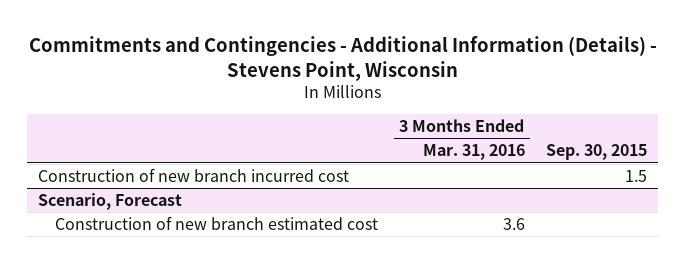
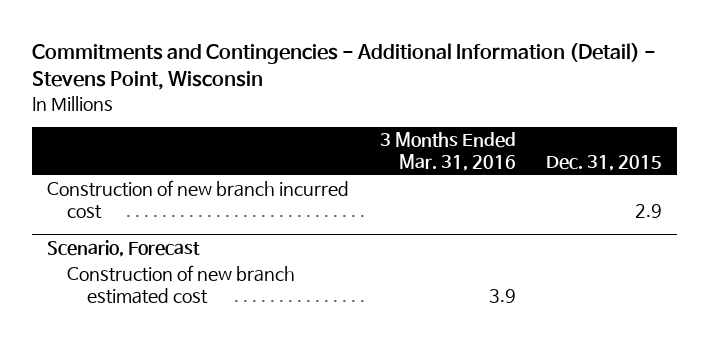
- Commitments and Contingencies - Additional Information (Details) - Stevens Point, Wisconsin
+ Commitments and Contingencies - Additional Information (Detail) - Stevens Point, Wisconsin
- | 3 Months Ended Mar. 31, 2016 | Sep. 30, 2015
+ | 3 Months Ended Mar. 31, 2016 | Dec. 31, 2015
@ Scenario, Forecast
- Construction of new branch estimated cost | 3.6 |
+ Construction of new branch estimated cost | 3.9 |

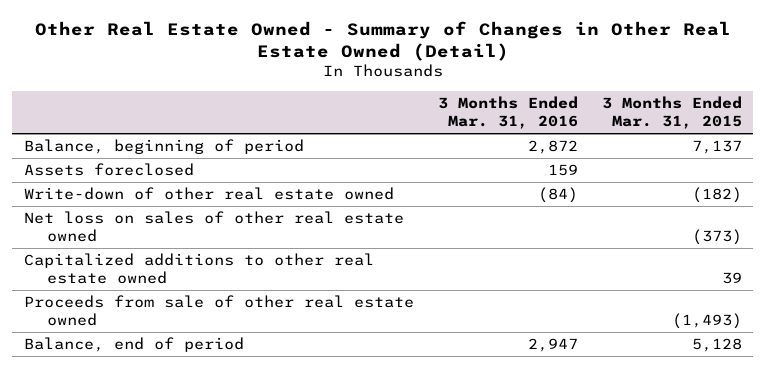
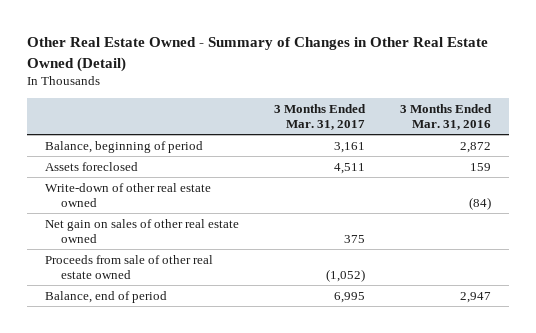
- | 3 Months Ended Mar. 31, 2016 | 3 Months Ended Mar. 31, 2015
+ | 3 Months Ended Mar. 31, 2017 | 3 Months Ended Mar. 31, 2016
- Net loss on sales of other real estate owned | | (373)
- Capitalized additions to other real estate owned | | 39
+ Net gain on sales of other real estate owned | 375 |

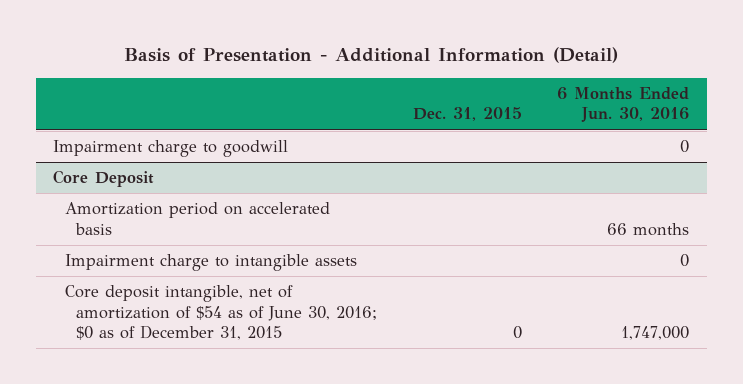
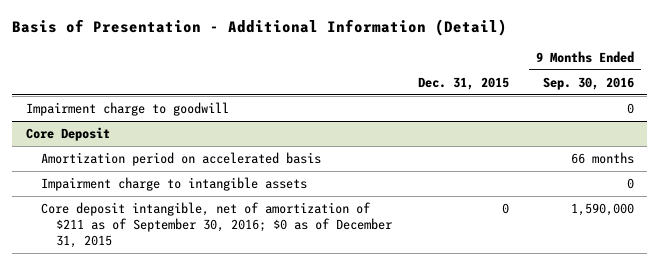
- | Dec. 31, 2015 | 6 Months Ended Jun. 30, 2016
+ | Dec. 31, 2015 | 9 Months Ended Sep. 30, 2016
@ Core Deposit
- Core deposit intangible, net of amortization of $54 as of June 30, 2016; $0 as of December 31, 2015 | 0 | 1,747,000
+ Core deposit intangible, net of amortization of $211 as of September 30, 2016; $0 as of December 31, 2015 | 0 | 1,590,000

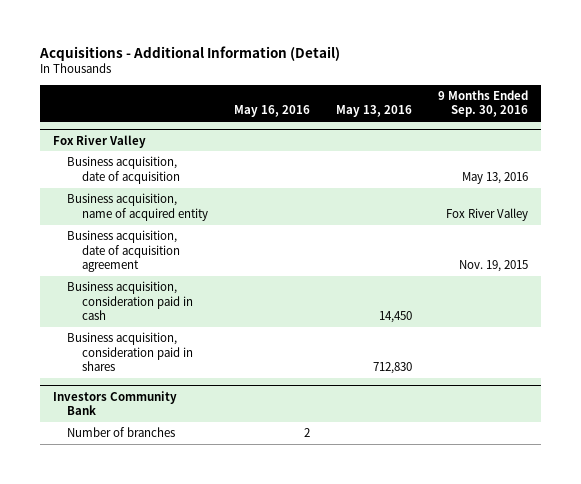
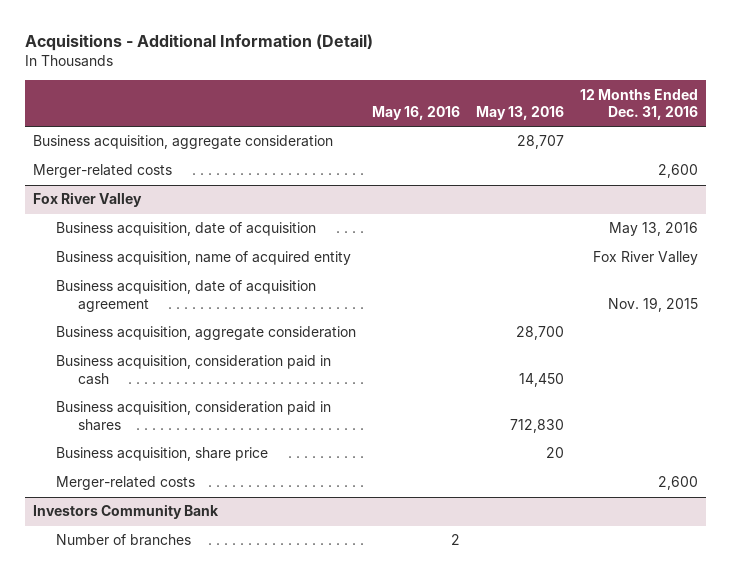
- | May 16, 2016 | May 13, 2016 | 9 Months Ended Sep. 30, 2016
+ | May 16, 2016 | May 13, 2016 | 12 Months Ended Dec. 31, 2016
+ Business acquisition, aggregate consideration | | 28,707 |
+ Merger-related costs | | | 2,600
@ Fox River Valley
+ Business acquisition, aggregate consideration | | 28,700 |
+ Business acquisition, share price | | 20 |
+ Merger-related costs | | | 2,600

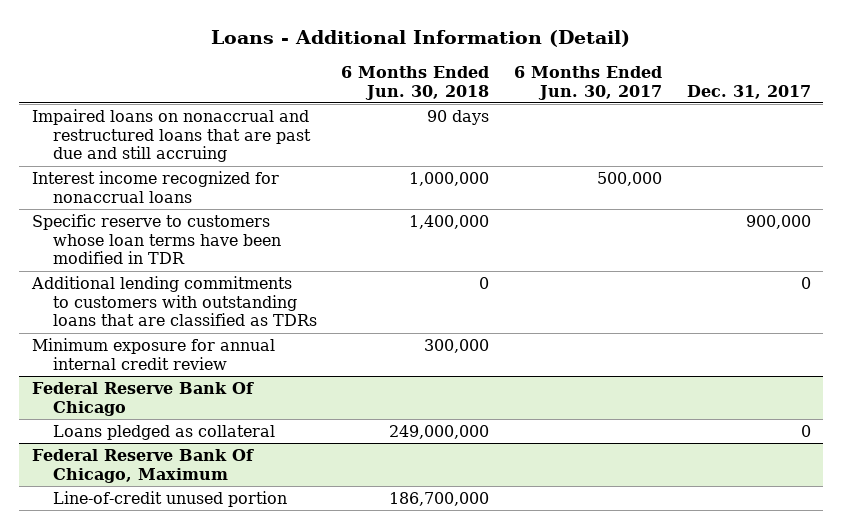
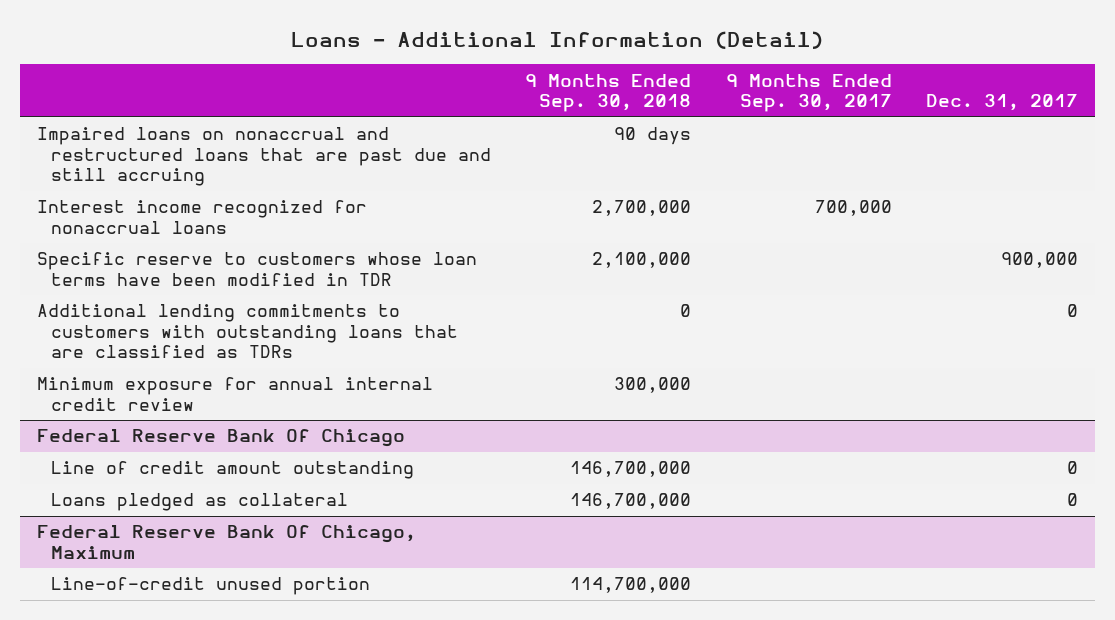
- | 6 Months Ended Jun. 30, 2018 | 6 Months Ended Jun. 30, 2017 | Dec. 31, 2017
+ | 9 Months Ended Sep. 30, 2018 | 9 Months Ended Sep. 30, 2017 | Dec. 31, 2017
@ Federal Reserve Bank Of Chicago
+ Line of credit amount outstanding | 146,700,000 | | 0

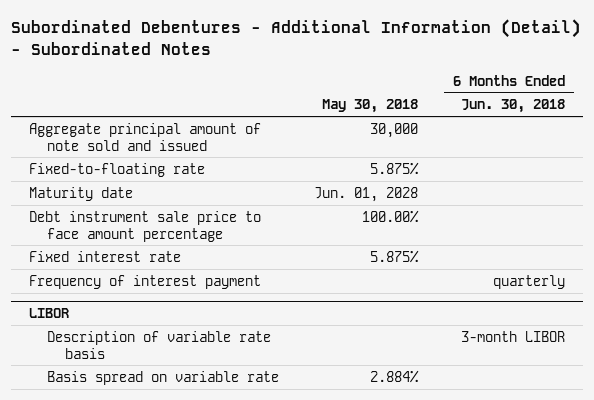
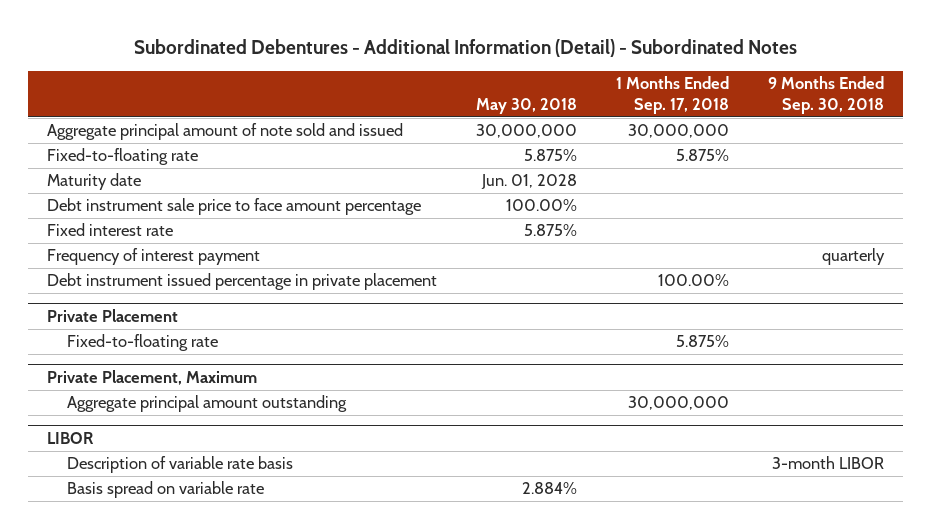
- | May 30, 2018 | 6 Months Ended Jun. 30, 2018
+ | May 30, 2018 | 1 Months Ended Sep. 17, 2018 | 9 Months Ended Sep. 30, 2018
- Aggregate principal amount of note sold and issued | 30,000 |
+ Aggregate principal amount of note sold and issued | 30,000,000 | 30,000,000 |
+ Debt instrument issued percentage in private placement | | 100.00% |
+ Private Placement
+ Fixed-to-floating rate | | 5.875% |
+ Private Placement, Maximum
+ Aggregate principal amount outstanding | | 30,000,000 |

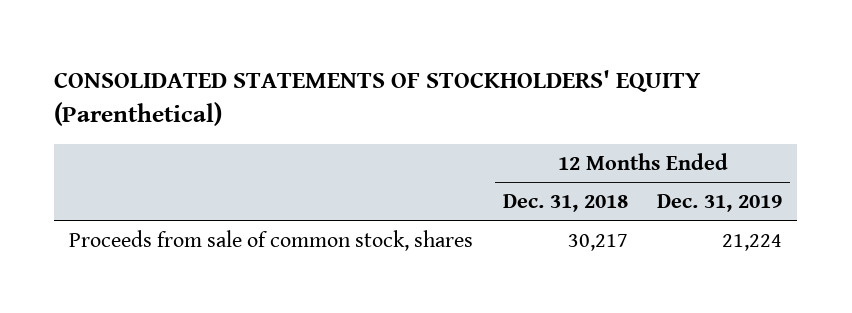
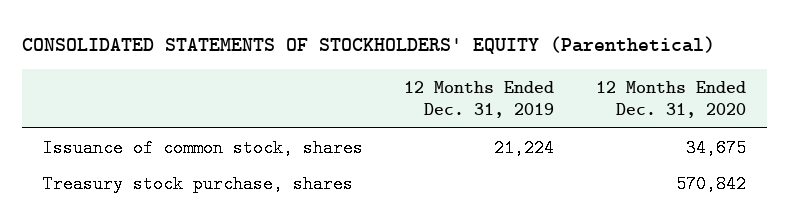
- | 12 Months Ended Dec. 31, 2018 | 12 Months Ended Dec. 31, 2019
+ | 12 Months Ended Dec. 31, 2019 | 12 Months Ended Dec. 31, 2020
- Proceeds from sale of common stock, shares | 30,217 | 21,224
+ Issuance of common stock, shares | 21,224 | 34,675
+ Treasury stock purchase, shares | | 570,842

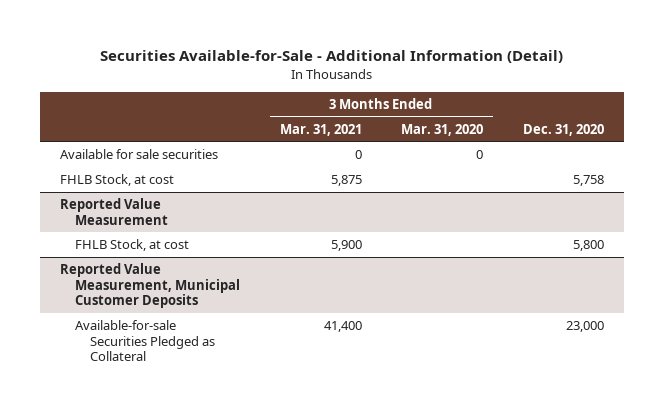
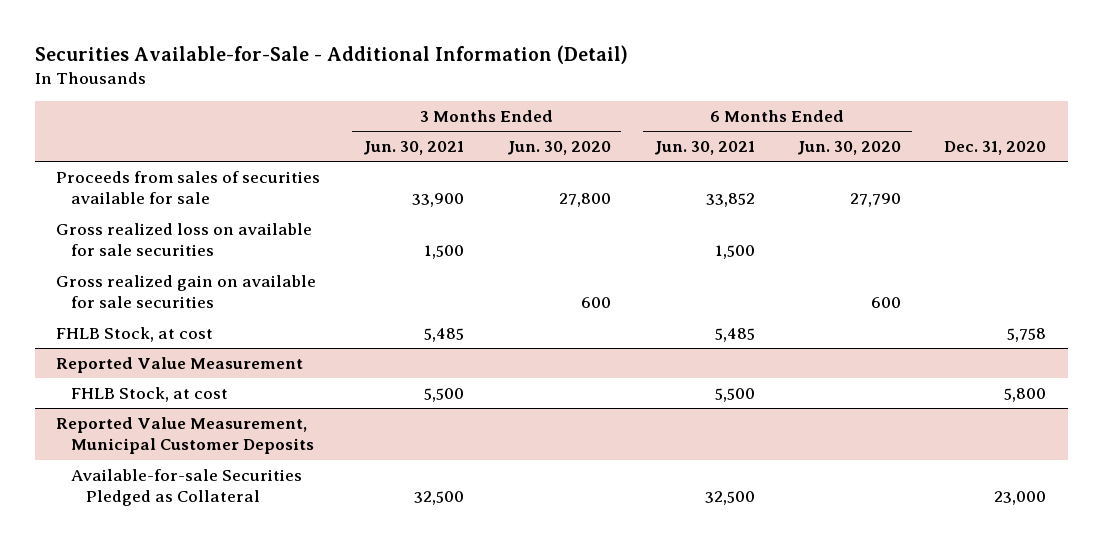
- | 3 Months Ended Mar. 31, 2021 | 3 Months Ended Mar. 31, 2020 | Dec. 31, 2020
+ | 3 Months Ended Jun. 30, 2021 | 3 Months Ended Jun. 30, 2020 | 6 Months Ended Jun. 30, 2021 | 6 Months Ended Jun. 30, 2020 | Dec. 31, 2020
- Available for sale securities | 0 | 0 |
+ Proceeds from sales of securities available for sale | 33,900 | 27,800 | 33,852 | 27,790 |
+ Gross realized loss on available for sale securities | 1,500 | | 1,500 | |
+ Gross realized gain on available for sale securities | | 600 | | 600 |

